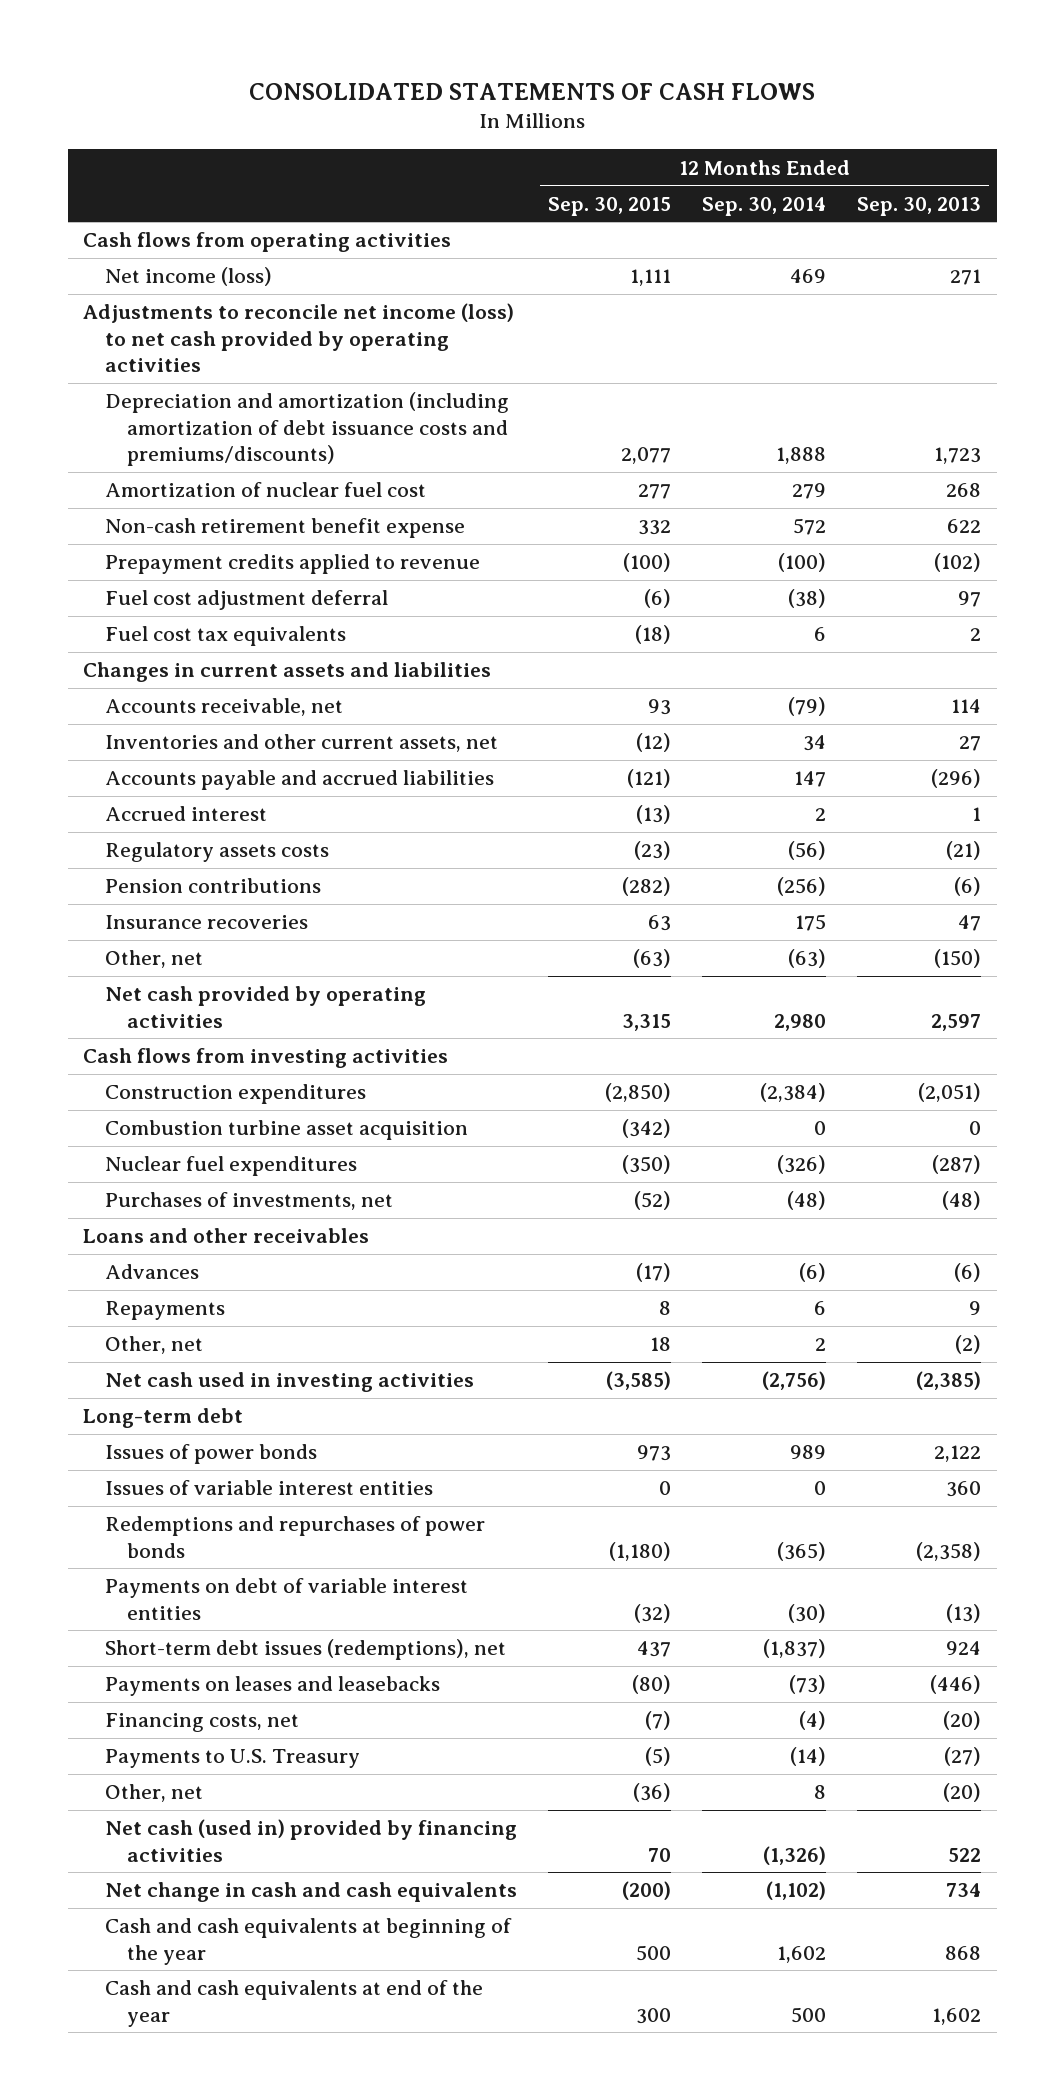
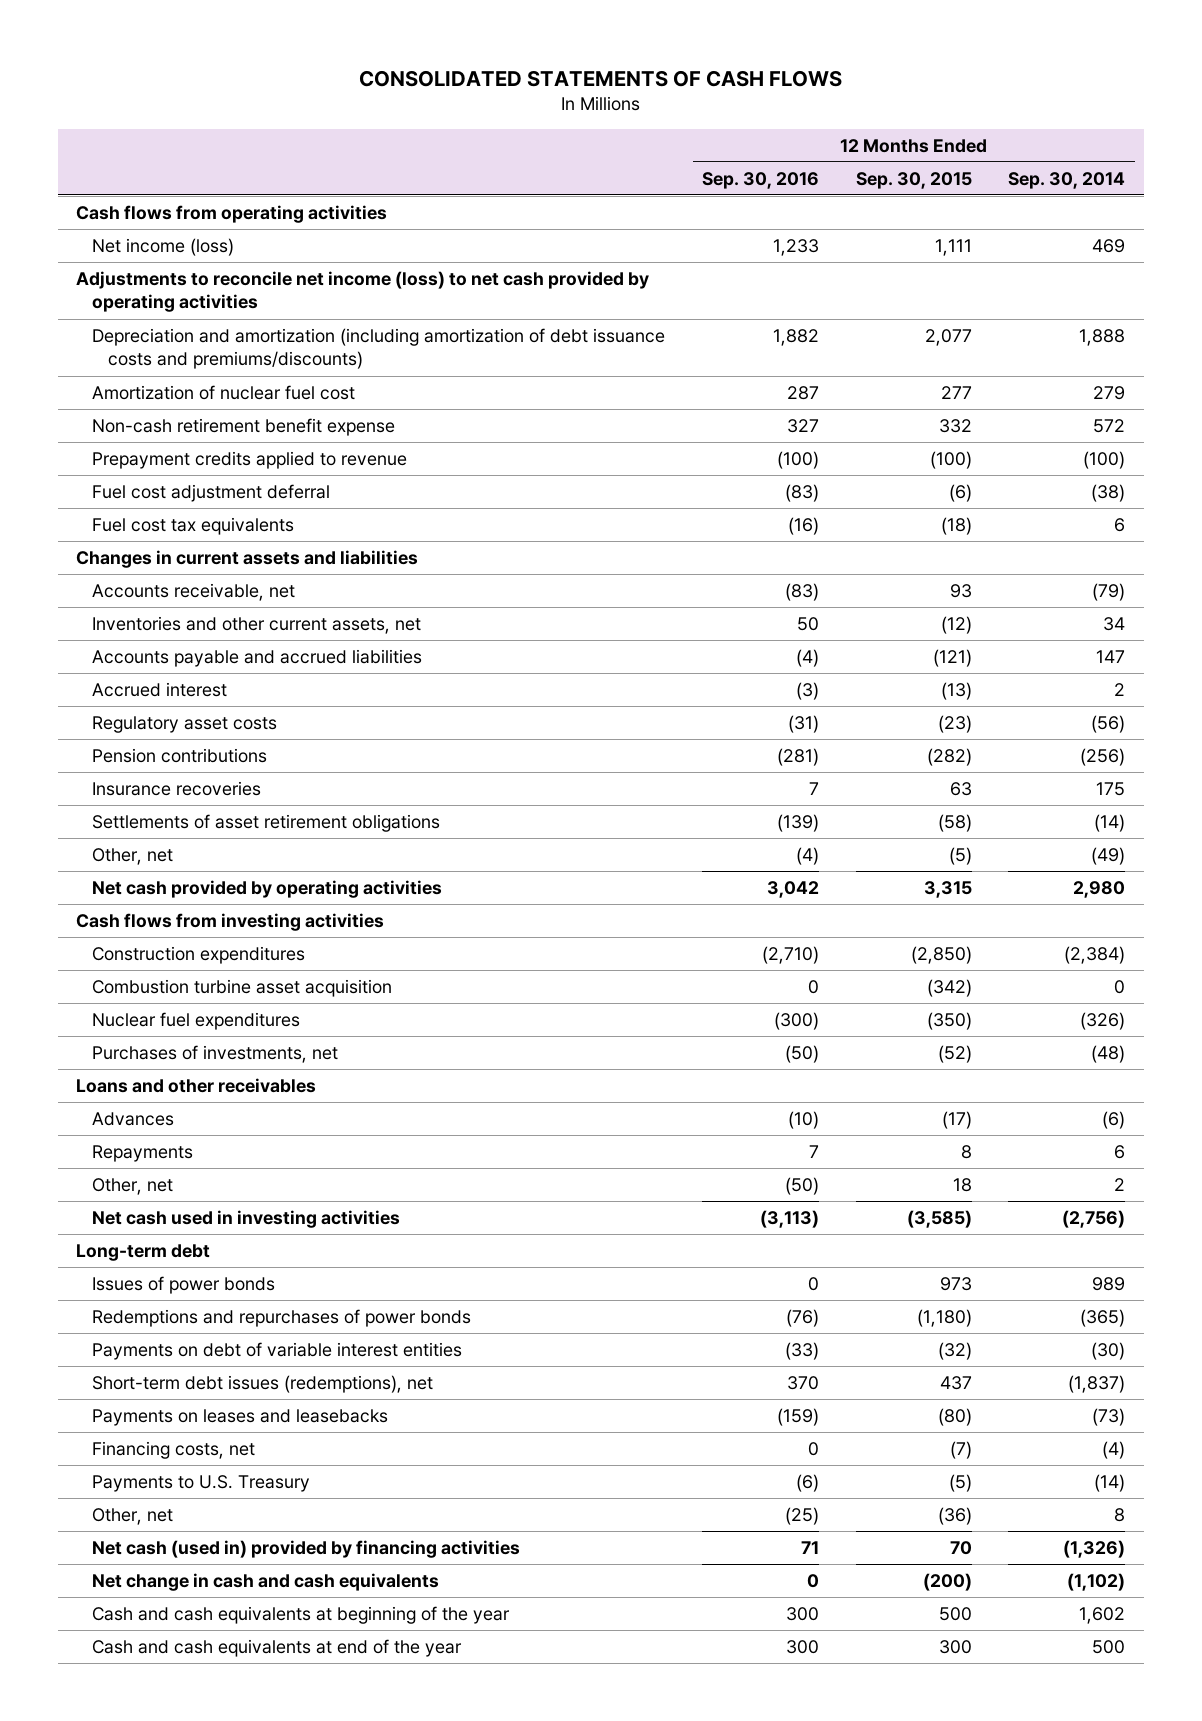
- | 12 Months Ended Sep. 30, 2015 | 12 Months Ended Sep. 30, 2014 | 12 Months Ended Sep. 30, 2013
+ | 12 Months Ended Sep. 30, 2016 | 12 Months Ended Sep. 30, 2015 | 12 Months Ended Sep. 30, 2014
- Regulatory assets costs | (23) | (56) | (21)
+ Regulatory asset costs | (31) | (23) | (56)
- Other, net | (63) | (63) | (150)
+ Settlements of asset retirement obligations | (139) | (58) | (14)
+ Other, net | (4) | (5) | (49)
- Issues of variable interest entities | 0 | 0 | 360

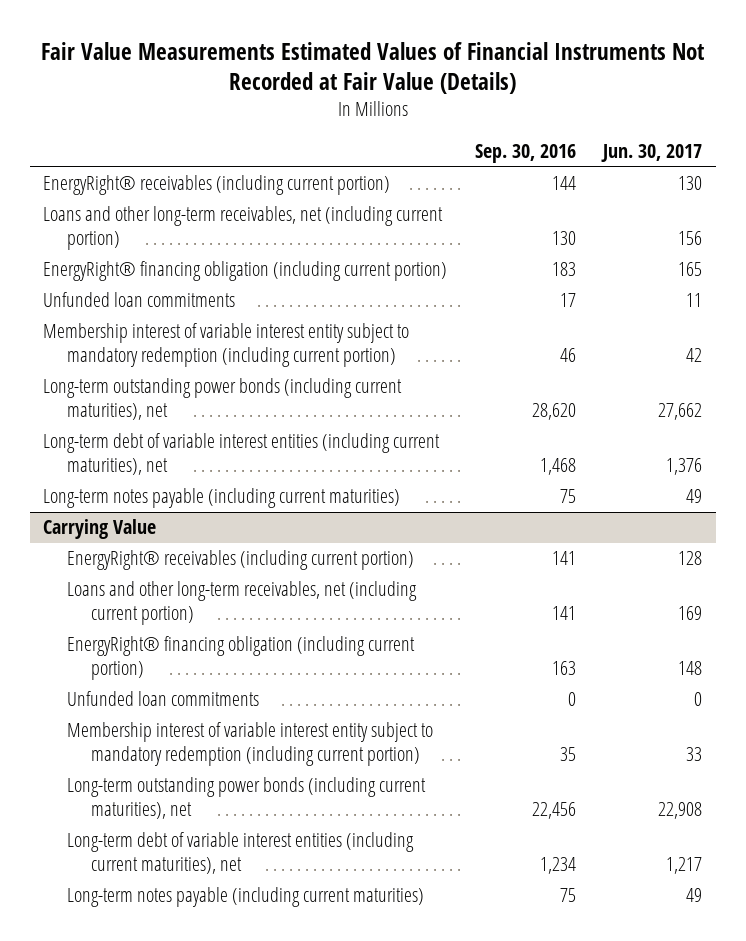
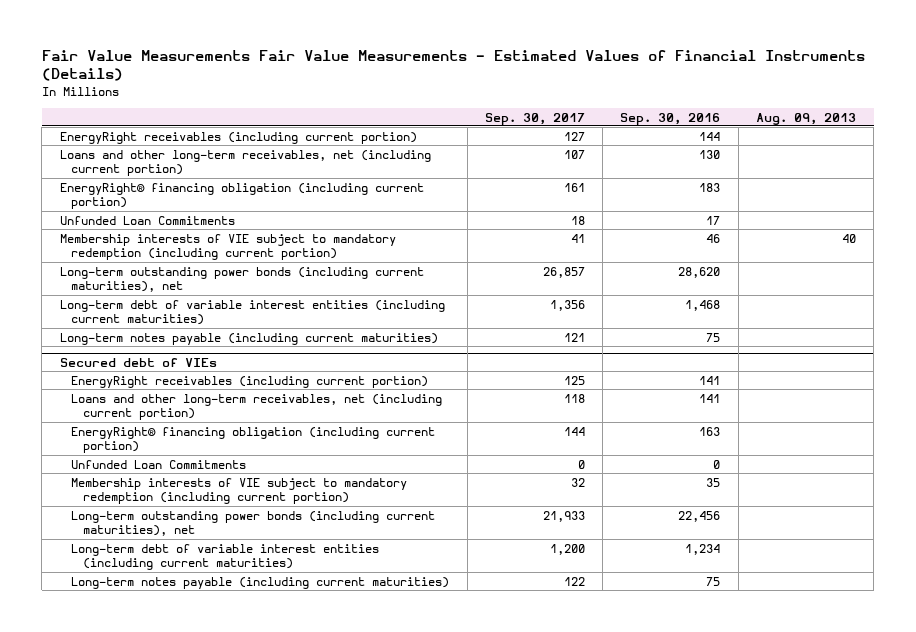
- Fair Value Measurements Estimated Values of Financial Instruments Not Recorded at Fair Value (Details)
+ Fair Value Measurements Fair Value Measurements - Estimated Values of Financial Instruments (Details)
- | Sep. 30, 2016 | Jun. 30, 2017
+ | Sep. 30, 2017 | Sep. 30, 2016 | Aug. 09, 2013
- EnergyRight® receivables (including current portion) | 144 | 130
+ EnergyRight receivables (including current portion) | 127 | 144 |
- Unfunded loan commitments | 17 | 11
- Membership interest of variable interest entity subject to mandatory redemption (including current portion) | 46 | 42
+ Unfunded Loan Commitments | 18 | 17 |
+ Membership interests of VIE subject to mandatory redemption (including current portion) | 41 | 46 | 40
- Long-term debt of variable interest entities (including current maturities), net | 1,468 | 1,376
+ Long-term debt of variable interest entities (including current maturities) | 1,356 | 1,468 |
- Carrying Value
- EnergyRight® receivables (including current portion) | 141 | 128
+ Secured debt of VIEs
+ EnergyRight receivables (including current portion) | 125 | 141 |
- Unfunded loan commitments | 0 | 0
- Membership interest of variable interest entity subject to mandatory redemption (including current portion) | 35 | 33
+ Unfunded Loan Commitments | 0 | 0 |
+ Membership interests of VIE subject to mandatory redemption (including current portion) | 32 | 35 |
- Long-term debt of variable interest entities (including current maturities), net | 1,234 | 1,217
+ Long-term debt of variable interest entities (including current maturities) | 1,200 | 1,234 |

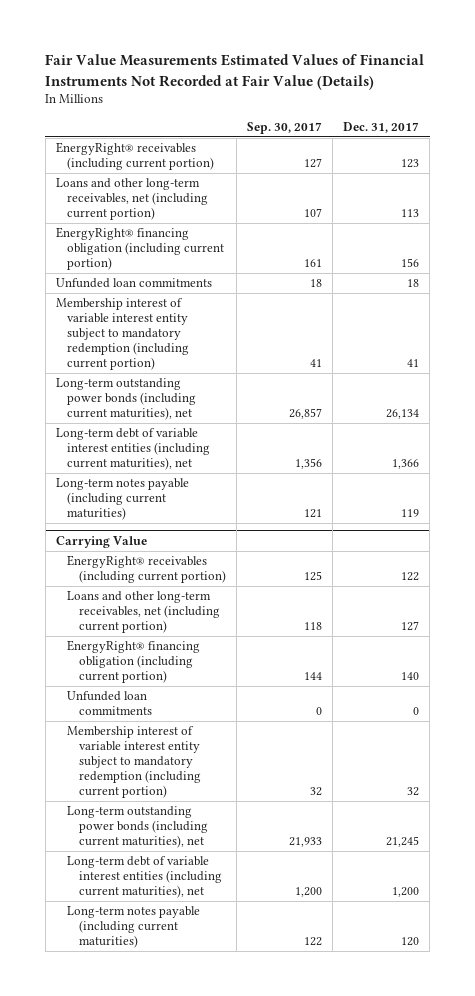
- Fair Value Measurements Fair Value Measurements - Estimated Values of Financial Instruments (Details)
+ Fair Value Measurements Estimated Values of Financial Instruments Not Recorded at Fair Value (Details)
- | Sep. 30, 2017 | Sep. 30, 2016 | Aug. 09, 2013
+ | Sep. 30, 2017 | Dec. 31, 2017
- EnergyRight receivables (including current portion) | 127 | 144 |
+ EnergyRight® receivables (including current portion) | 127 | 123
- Unfunded Loan Commitments | 18 | 17 |
- Membership interests of VIE subject to mandatory redemption (including current portion) | 41 | 46 | 40
+ Unfunded loan commitments | 18 | 18
+ Membership interest of variable interest entity subject to mandatory redemption (including current portion) | 41 | 41
- Long-term debt of variable interest entities (including current maturities) | 1,356 | 1,468 |
+ Long-term debt of variable interest entities (including current maturities), net | 1,356 | 1,366
- Secured debt of VIEs
- EnergyRight receivables (including current portion) | 125 | 141 |
+ Carrying Value
+ EnergyRight® receivables (including current portion) | 125 | 122
- Unfunded Loan Commitments | 0 | 0 |
- Membership interests of VIE subject to mandatory redemption (including current portion) | 32 | 35 |
+ Unfunded loan commitments | 0 | 0
+ Membership interest of variable interest entity subject to mandatory redemption (including current portion) | 32 | 32
- Long-term debt of variable interest entities (including current maturities) | 1,200 | 1,234 |
+ Long-term debt of variable interest entities (including current maturities), net | 1,200 | 1,200

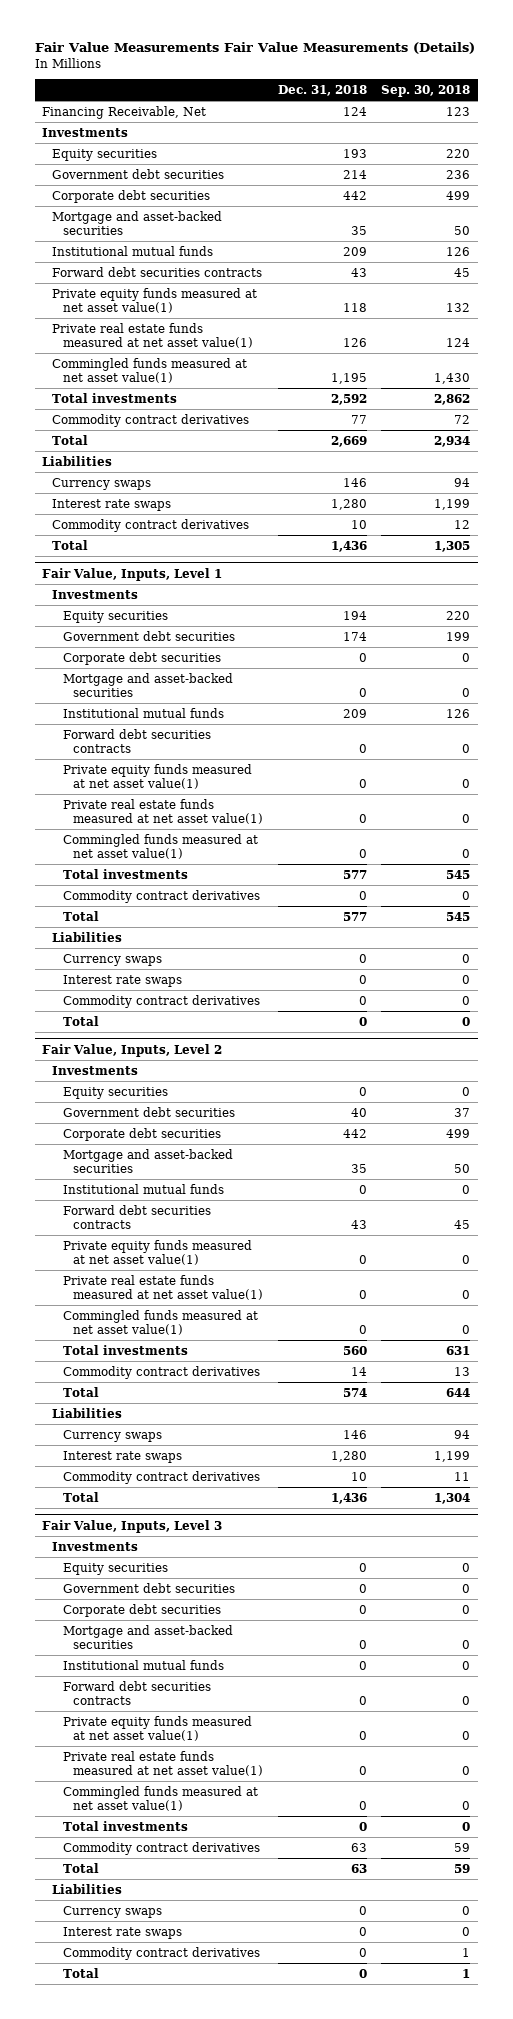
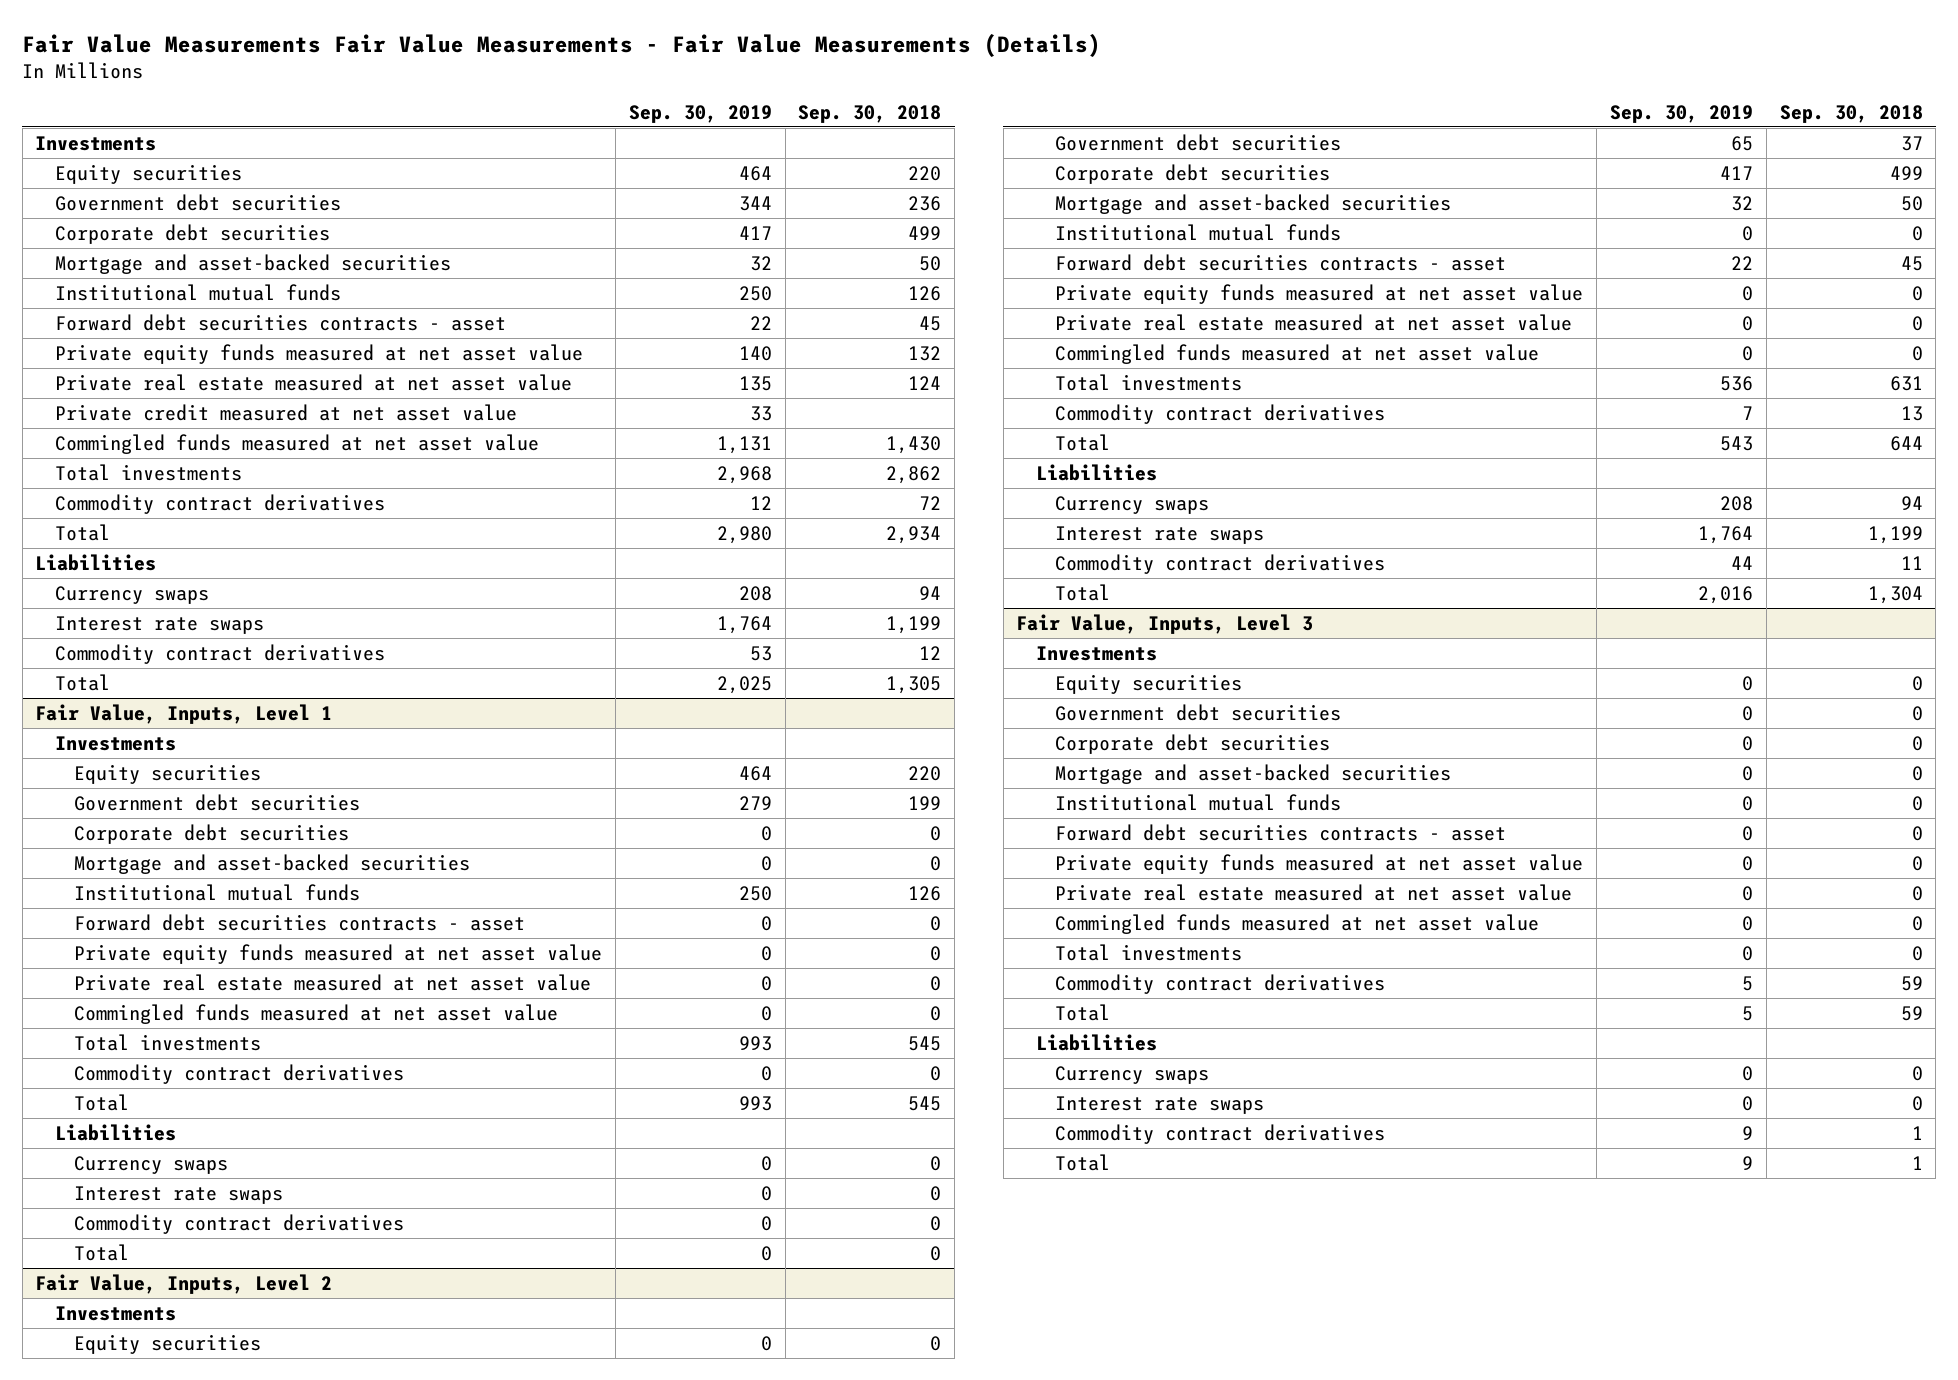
- Fair Value Measurements Fair Value Measurements (Details)
+ Fair Value Measurements Fair Value Measurements - Fair Value Measurements (Details)
- | Dec. 31, 2018 | Sep. 30, 2018
+ | Sep. 30, 2019 | Sep. 30, 2018
- Financing Receivable, Net | 124 | 123
- Forward debt securities contracts | 43 | 45
- Private equity funds measured at net asset value(1) | 118 | 132
- Private real estate funds measured at net asset value(1) | 126 | 124
- Commingled funds measured at net asset value(1) | 1,195 | 1,430
+ Forward debt securities contracts - asset | 22 | 45
+ Private equity funds measured at net asset value | 140 | 132
+ Private real estate measured at net asset value | 135 | 124
+ Private credit measured at net asset value | 33 |
+ Commingled funds measured at net asset value | 1,131 | 1,430
@ Fair Value, Inputs, Level 1
- Forward debt securities contracts | 0 | 0
- Private equity funds measured at net asset value(1) | 0 | 0
- Private real estate funds measured at net asset value(1) | 0 | 0
- Commingled funds measured at net asset value(1) | 0 | 0
+ Forward debt securities contracts - asset | 0 | 0
+ Private equity funds measured at net asset value | 0 | 0
+ Private real estate measured at net asset value | 0 | 0
+ Commingled funds measured at net asset value | 0 | 0
@ Fair Value, Inputs, Level 2
- Forward debt securities contracts | 43 | 45
- Private equity funds measured at net asset value(1) | 0 | 0
- Private real estate funds measured at net asset value(1) | 0 | 0
- Commingled funds measured at net asset value(1) | 0 | 0
+ Forward debt securities contracts - asset | 22 | 45
+ Private equity funds measured at net asset value | 0 | 0
+ Private real estate measured at net asset value | 0 | 0
+ Commingled funds measured at net asset value | 0 | 0
@ Fair Value, Inputs, Level 3
- Forward debt securities contracts | 0 | 0
- Private equity funds measured at net asset value(1) | 0 | 0
- Private real estate funds measured at net asset value(1) | 0 | 0
- Commingled funds measured at net asset value(1) | 0 | 0
+ Forward debt securities contracts - asset | 0 | 0
+ Private equity funds measured at net asset value | 0 | 0
+ Private real estate measured at net asset value | 0 | 0
+ Commingled funds measured at net asset value | 0 | 0

